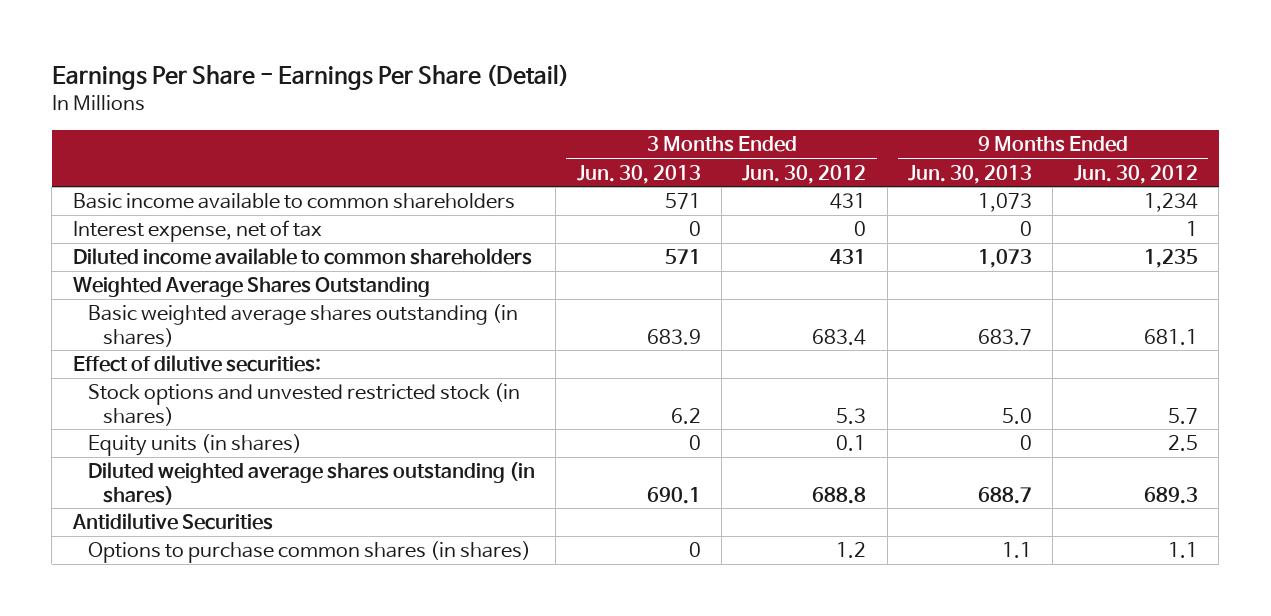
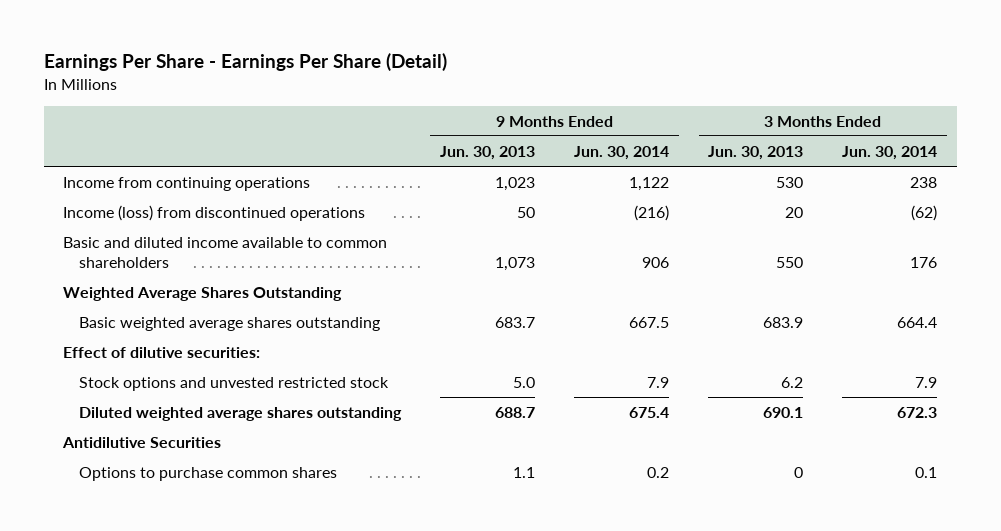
- | 3 Months Ended Jun. 30, 2013 | 3 Months Ended Jun. 30, 2012 | 9 Months Ended Jun. 30, 2013 | 9 Months Ended Jun. 30, 2012
+ | 9 Months Ended Jun. 30, 2013 | 9 Months Ended Jun. 30, 2014 | 3 Months Ended Jun. 30, 2013 | 3 Months Ended Jun. 30, 2014
- Basic income available to common shareholders | 571 | 431 | 1,073 | 1,234
- Interest expense, net of tax | 0 | 0 | 0 | 1
- Diluted income available to common shareholders | 571 | 431 | 1,073 | 1,235
+ Income from continuing operations | 1,023 | 1,122 | 530 | 238
+ Income (loss) from discontinued operations | 50 | (216) | 20 | (62)
+ Basic and diluted income available to common shareholders | 1,073 | 906 | 550 | 176
- Basic weighted average shares outstanding (in shares) | 683.9 | 683.4 | 683.7 | 681.1
+ Basic weighted average shares outstanding | 683.7 | 667.5 | 683.9 | 664.4
- Stock options and unvested restricted stock (in shares) | 6.2 | 5.3 | 5.0 | 5.7
- Equity units (in shares) | 0 | 0.1 | 0 | 2.5
- Diluted weighted average shares outstanding (in shares) | 690.1 | 688.8 | 688.7 | 689.3
+ Stock options and unvested restricted stock | 5.0 | 7.9 | 6.2 | 7.9
+ Diluted weighted average shares outstanding | 688.7 | 675.4 | 690.1 | 672.3
- Options to purchase common shares (in shares) | 0 | 1.2 | 1.1 | 1.1
+ Options to purchase common shares | 1.1 | 0.2 | 0 | 0.1

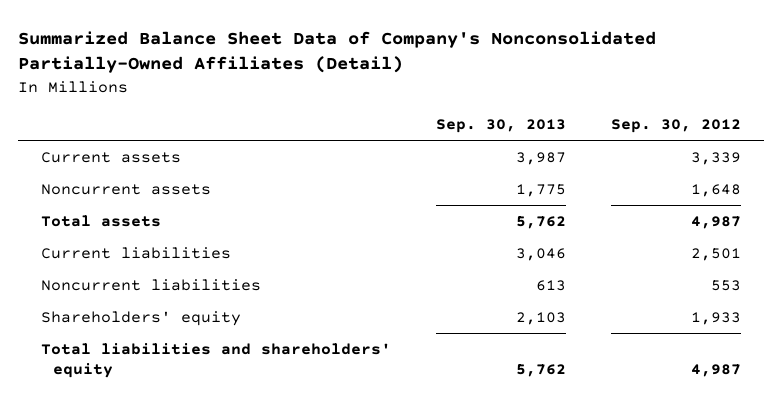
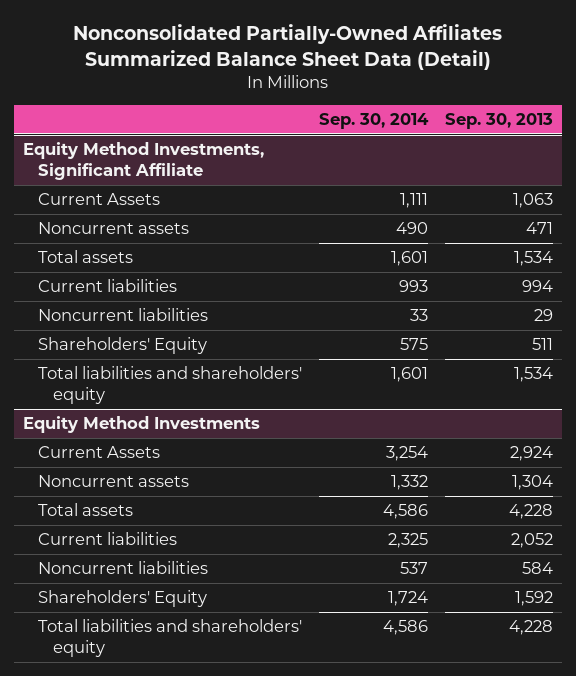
- Summarized Balance Sheet Data of Company's Nonconsolidated Partially-Owned Affiliates (Detail)
+ Nonconsolidated Partially-Owned Affiliates Summarized Balance Sheet Data (Detail)
- | Sep. 30, 2013 | Sep. 30, 2012
+ | Sep. 30, 2014 | Sep. 30, 2013
- Current assets | 3,987 | 3,339
- Noncurrent assets | 1,775 | 1,648
- Total assets | 5,762 | 4,987
- Current liabilities | 3,046 | 2,501
- Noncurrent liabilities | 613 | 553
- Shareholders' equity | 2,103 | 1,933
- Total liabilities and shareholders' equity | 5,762 | 4,987
+ Equity Method Investments, Significant Affiliate
+ Current Assets | 1,111 | 1,063
+ Noncurrent assets | 490 | 471
+ Total assets | 1,601 | 1,534
+ Current liabilities | 993 | 994
+ Noncurrent liabilities | 33 | 29
+ Shareholders' Equity | 575 | 511
+ Total liabilities and shareholders' equity | 1,601 | 1,534
+ Equity Method Investments
+ Current Assets | 3,254 | 2,924
+ Noncurrent assets | 1,332 | 1,304
+ Total assets | 4,586 | 4,228
+ Current liabilities | 2,325 | 2,052
+ Noncurrent liabilities | 537 | 584
+ Shareholders' Equity | 1,724 | 1,592
+ Total liabilities and shareholders' equity | 4,586 | 4,228

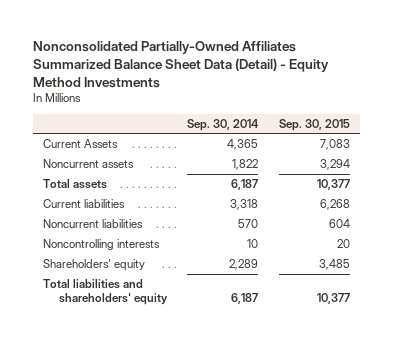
- Nonconsolidated Partially-Owned Affiliates Summarized Balance Sheet Data (Detail)
+ Nonconsolidated Partially-Owned Affiliates Summarized Balance Sheet Data (Detail) - Equity Method Investments
- | Sep. 30, 2014 | Sep. 30, 2013
+ | Sep. 30, 2014 | Sep. 30, 2015
- Equity Method Investments, Significant Affiliate
- Current Assets | 1,111 | 1,063
- Noncurrent assets | 490 | 471
- Total assets | 1,601 | 1,534
- Current liabilities | 993 | 994
- Noncurrent liabilities | 33 | 29
- Shareholders' Equity | 575 | 511
- Total liabilities and shareholders' equity | 1,601 | 1,534
- Equity Method Investments
- Current Assets | 3,254 | 2,924
- Noncurrent assets | 1,332 | 1,304
- Total assets | 4,586 | 4,228
- Current liabilities | 2,325 | 2,052
- Noncurrent liabilities | 537 | 584
- Shareholders' Equity | 1,724 | 1,592
- Total liabilities and shareholders' equity | 4,586 | 4,228
+ Current Assets | 4,365 | 7,083
+ Noncurrent assets | 1,822 | 3,294
+ Total assets | 6,187 | 10,377
+ Current liabilities | 3,318 | 6,268
+ Noncurrent liabilities | 570 | 604
+ Noncontrolling interests | 10 | 20
+ Shareholders' equity | 2,289 | 3,485
+ Total liabilities and shareholders' equity | 6,187 | 10,377

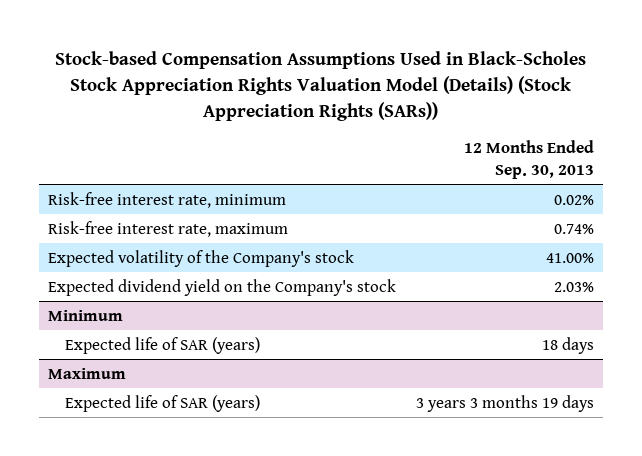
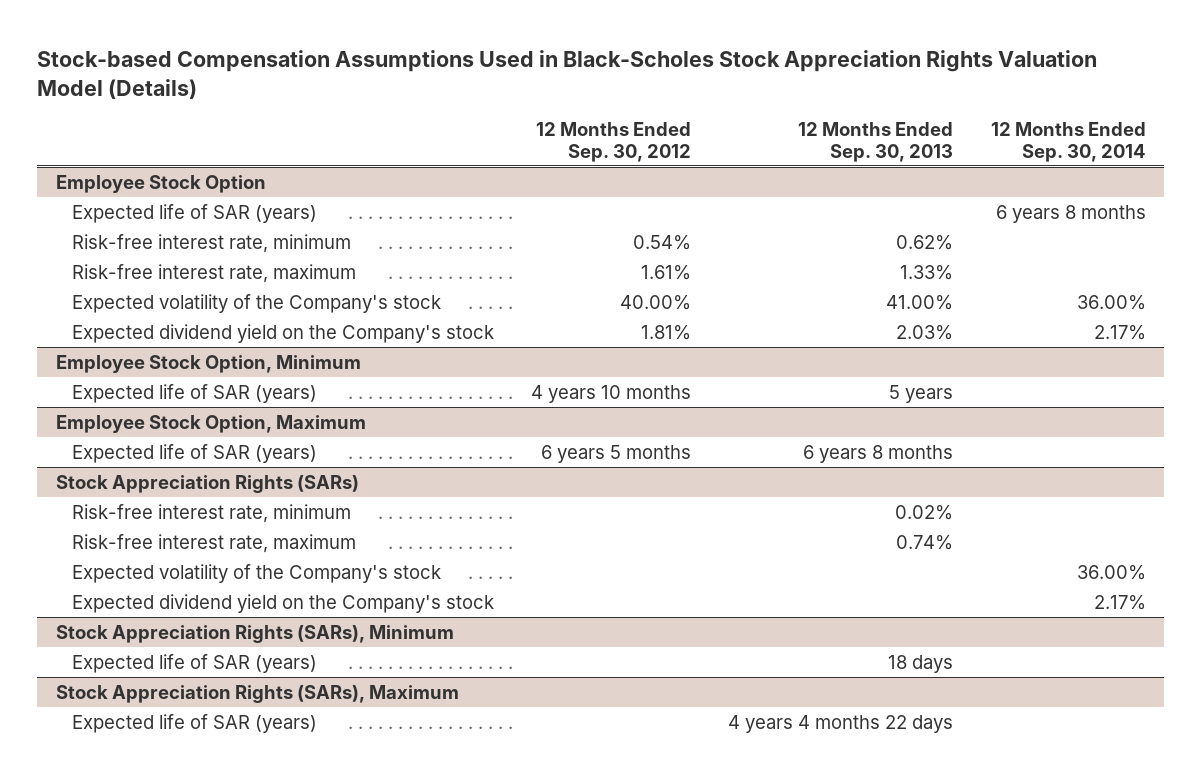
- Stock-based Compensation Assumptions Used in Black-Scholes Stock Appreciation Rights Valuation Model (Details) (Stock Appreciation Rights (SARs))
+ Stock-based Compensation Assumptions Used in Black-Scholes Stock Appreciation Rights Valuation Model (Details)
- | 12 Months Ended Sep. 30, 2013
+ | 12 Months Ended Sep. 30, 2012 | 12 Months Ended Sep. 30, 2013 | 12 Months Ended Sep. 30, 2014
- Risk-free interest rate, minimum | 0.02%
- Risk-free interest rate, maximum | 0.74%
+ Employee Stock Option
+ Expected life of SAR (years) | | | 6 years 8 months
+ Risk-free interest rate, minimum | 0.54% | 0.62% |
+ Risk-free interest rate, maximum | 1.61% | 1.33% |
- Minimum
+ Employee Stock Option, Minimum
+ Expected life of SAR (years) | 4 years 10 months | 5 years |
+ Employee Stock Option, Maximum
+ Expected life of SAR (years) | 6 years 5 months | 6 years 8 months |
+ Stock Appreciation Rights (SARs)
+ Risk-free interest rate, minimum | | 0.02% |
+ Risk-free interest rate, maximum | | 0.74% |
+ Expected volatility of the Company's stock | | | 36.00%
+ Expected dividend yield on the Company's stock | | | 2.17%
+ Stock Appreciation Rights (SARs), Minimum
- Maximum
- Expected life of SAR (years) | 3 years 3 months 19 days
+ Stock Appreciation Rights (SARs), Maximum
+ Expected life of SAR (years) | | 4 years 4 months 22 days |

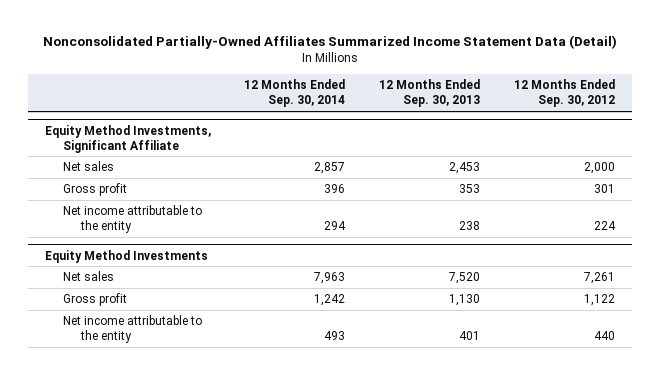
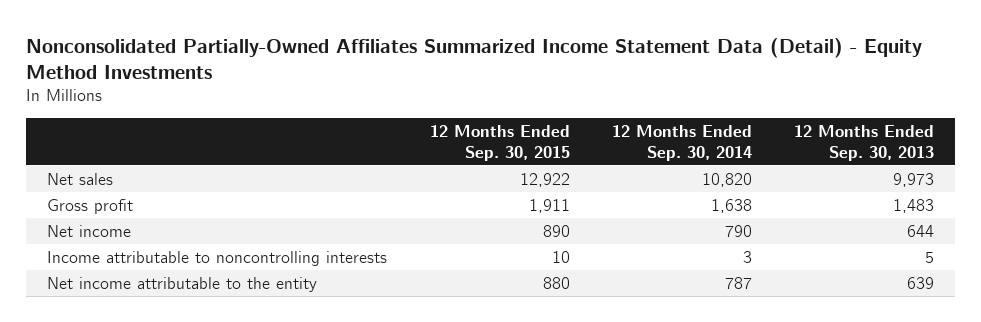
- Nonconsolidated Partially-Owned Affiliates Summarized Income Statement Data (Detail)
+ Nonconsolidated Partially-Owned Affiliates Summarized Income Statement Data (Detail) - Equity Method Investments
- | 12 Months Ended Sep. 30, 2014 | 12 Months Ended Sep. 30, 2013 | 12 Months Ended Sep. 30, 2012
+ | 12 Months Ended Sep. 30, 2015 | 12 Months Ended Sep. 30, 2014 | 12 Months Ended Sep. 30, 2013
- Equity Method Investments, Significant Affiliate
- Net sales | 2,857 | 2,453 | 2,000
- Gross profit | 396 | 353 | 301
- Net income attributable to the entity | 294 | 238 | 224
- Equity Method Investments
- Net sales | 7,963 | 7,520 | 7,261
- Gross profit | 1,242 | 1,130 | 1,122
- Net income attributable to the entity | 493 | 401 | 440
+ Net sales | 12,922 | 10,820 | 9,973
+ Gross profit | 1,911 | 1,638 | 1,483
+ Net income | 890 | 790 | 644
+ Income attributable to noncontrolling interests | 10 | 3 | 5
+ Net income attributable to the entity | 880 | 787 | 639

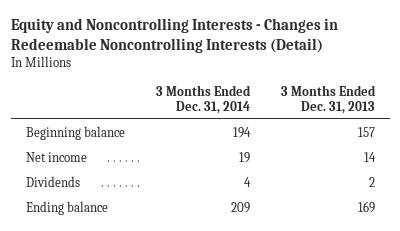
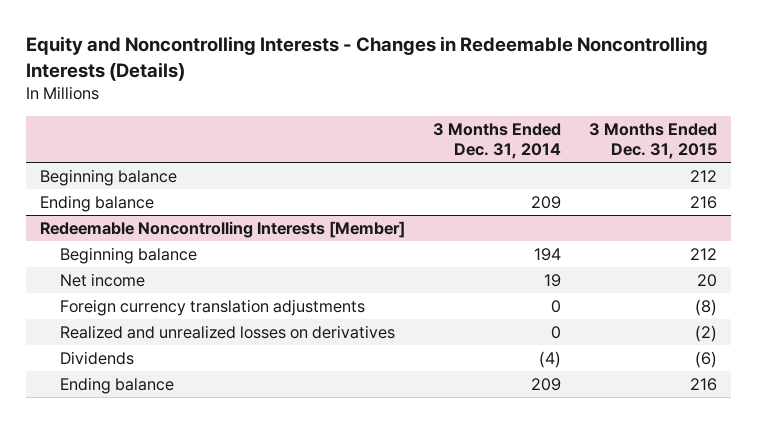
- Equity and Noncontrolling Interests - Changes in Redeemable Noncontrolling Interests (Detail)
+ Equity and Noncontrolling Interests - Changes in Redeemable Noncontrolling Interests (Details)
- | 3 Months Ended Dec. 31, 2014 | 3 Months Ended Dec. 31, 2013
+ | 3 Months Ended Dec. 31, 2014 | 3 Months Ended Dec. 31, 2015
+ Beginning balance | | 212
+ Ending balance | 209 | 216
+ Redeemable Noncontrolling Interests [Member]
- Dividends | 4 | 2
+ Foreign currency translation adjustments | 0 | (8)
+ Realized and unrealized losses on derivatives | 0 | (2)
+ Dividends | (4) | (6)

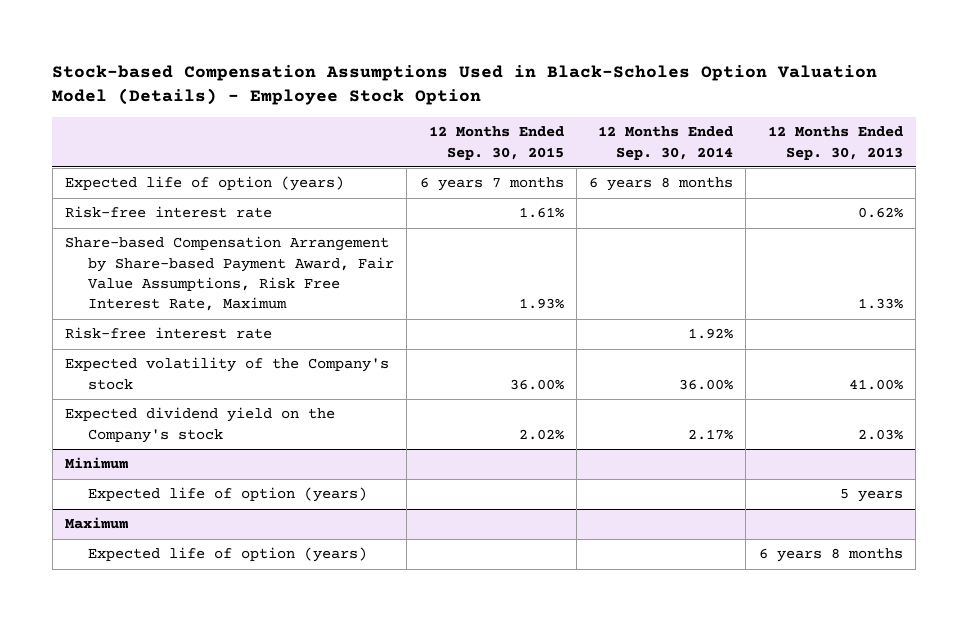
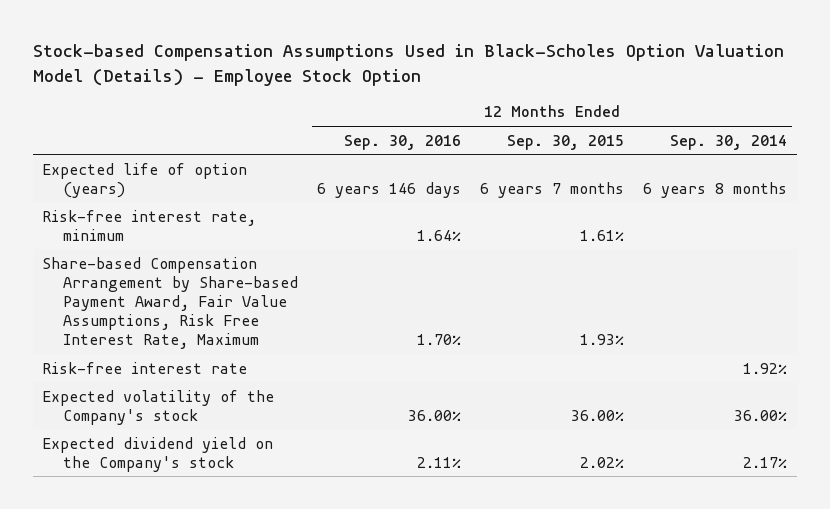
- | 12 Months Ended Sep. 30, 2015 | 12 Months Ended Sep. 30, 2014 | 12 Months Ended Sep. 30, 2013
+ | 12 Months Ended Sep. 30, 2016 | 12 Months Ended Sep. 30, 2015 | 12 Months Ended Sep. 30, 2014
- Risk-free interest rate | 1.61% | | 0.62%
+ Risk-free interest rate, minimum | 1.64% | 1.61% |
- Minimum
- Expected life of option (years) | | | 5 years
- Maximum
- Expected life of option (years) | | | 6 years 8 months

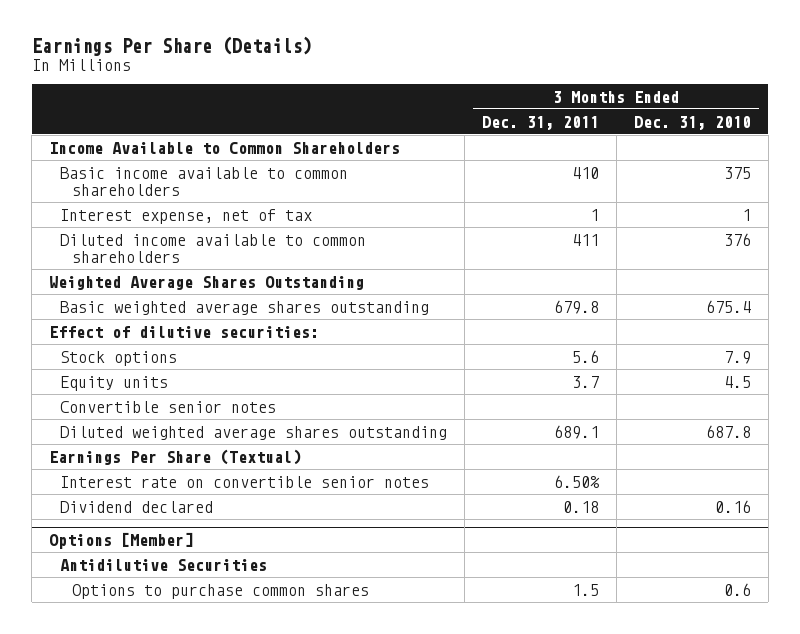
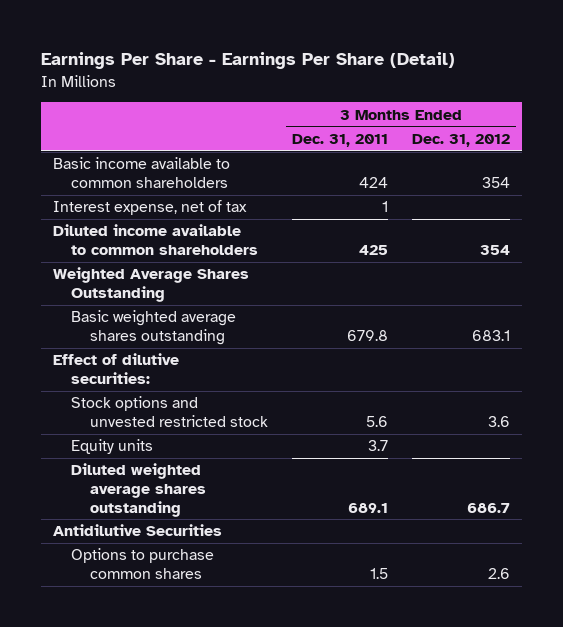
- Earnings Per Share (Details)
+ Earnings Per Share - Earnings Per Share (Detail)
- | 3 Months Ended Dec. 31, 2011 | 3 Months Ended Dec. 31, 2010
+ | 3 Months Ended Dec. 31, 2011 | 3 Months Ended Dec. 31, 2012
- Income Available to Common Shareholders
- Basic income available to common shareholders | 410 | 375
+ Basic income available to common shareholders | 424 | 354
- Diluted income available to common shareholders | 411 | 376
+ Diluted income available to common shareholders | 425 | 354
- Stock options | 5.6 | 7.9
+ Stock options and unvested restricted stock | 5.6 | 3.6
- Convertible senior notes
- Earnings Per Share (Textual)
- Interest rate on convertible senior notes | 6.50% |
- Dividend declared | 0.18 | 0.16
- Options [Member]

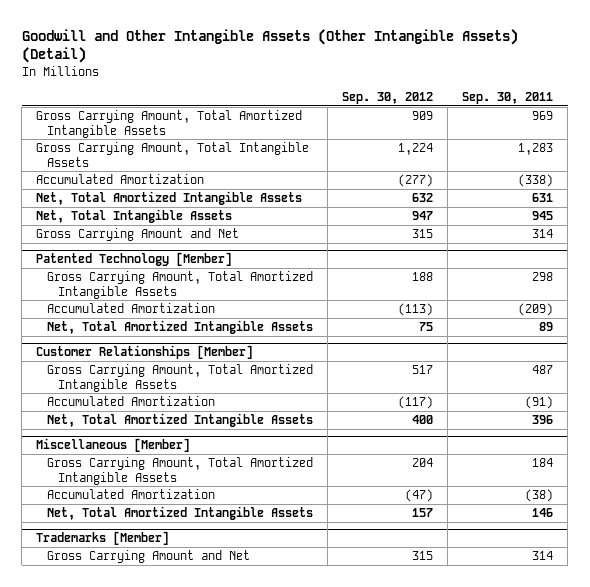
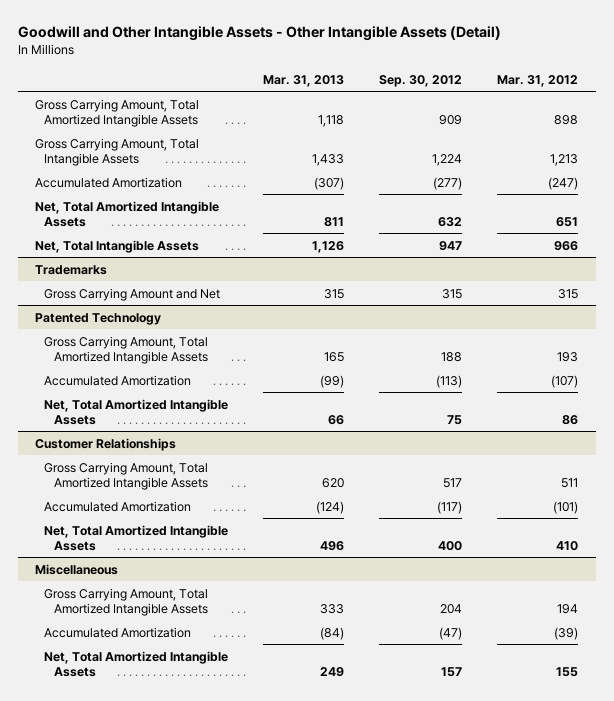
- Goodwill and Other Intangible Assets (Other Intangible Assets) (Detail)
+ Goodwill and Other Intangible Assets - Other Intangible Assets (Detail)
- | Sep. 30, 2012 | Sep. 30, 2011
+ | Mar. 31, 2013 | Sep. 30, 2012 | Mar. 31, 2012
+ Trademarks
- Patented Technology [Member]
+ Patented Technology
- Customer Relationships [Member]
+ Customer Relationships
- Miscellaneous [Member]
+ Miscellaneous
- Trademarks [Member]
- Gross Carrying Amount and Net | 315 | 314

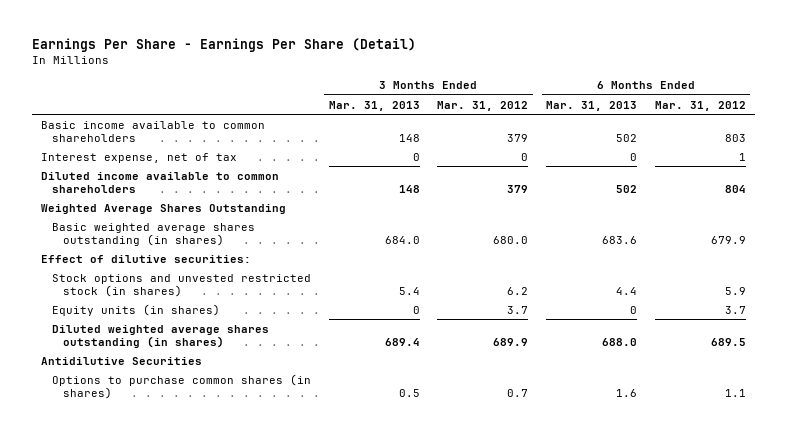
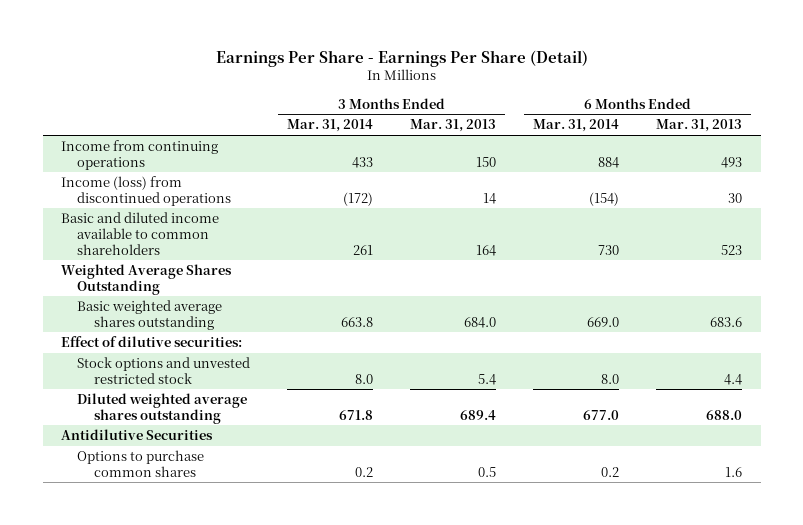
- | 3 Months Ended Mar. 31, 2013 | 3 Months Ended Mar. 31, 2012 | 6 Months Ended Mar. 31, 2013 | 6 Months Ended Mar. 31, 2012
+ | 3 Months Ended Mar. 31, 2014 | 3 Months Ended Mar. 31, 2013 | 6 Months Ended Mar. 31, 2014 | 6 Months Ended Mar. 31, 2013
- Basic income available to common shareholders | 148 | 379 | 502 | 803
- Interest expense, net of tax | 0 | 0 | 0 | 1
- Diluted income available to common shareholders | 148 | 379 | 502 | 804
+ Income from continuing operations | 433 | 150 | 884 | 493
+ Income (loss) from discontinued operations | (172) | 14 | (154) | 30
+ Basic and diluted income available to common shareholders | 261 | 164 | 730 | 523
- Basic weighted average shares outstanding (in shares) | 684.0 | 680.0 | 683.6 | 679.9
+ Basic weighted average shares outstanding | 663.8 | 684.0 | 669.0 | 683.6
- Stock options and unvested restricted stock (in shares) | 5.4 | 6.2 | 4.4 | 5.9
- Equity units (in shares) | 0 | 3.7 | 0 | 3.7
- Diluted weighted average shares outstanding (in shares) | 689.4 | 689.9 | 688.0 | 689.5
+ Stock options and unvested restricted stock | 8.0 | 5.4 | 8.0 | 4.4
+ Diluted weighted average shares outstanding | 671.8 | 689.4 | 677.0 | 688.0
- Options to purchase common shares (in shares) | 0.5 | 0.7 | 1.6 | 1.1
+ Options to purchase common shares | 0.2 | 0.5 | 0.2 | 1.6

